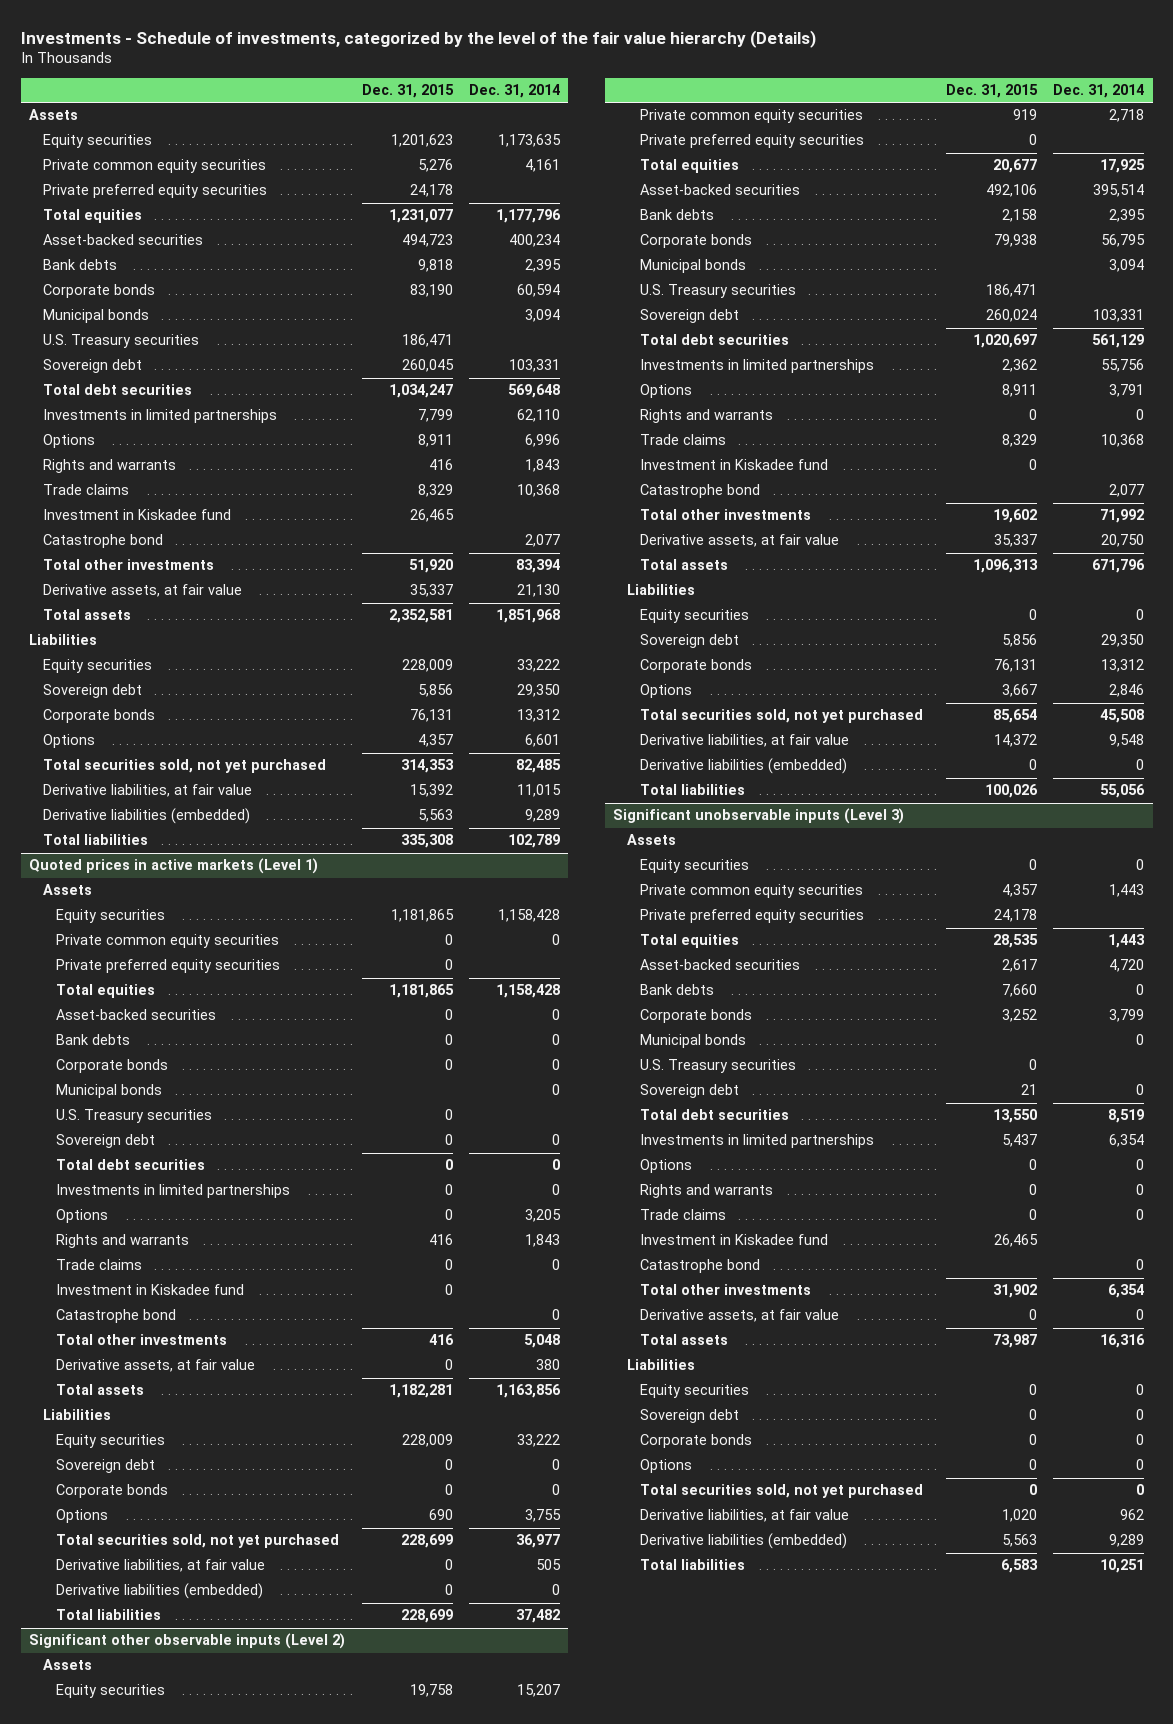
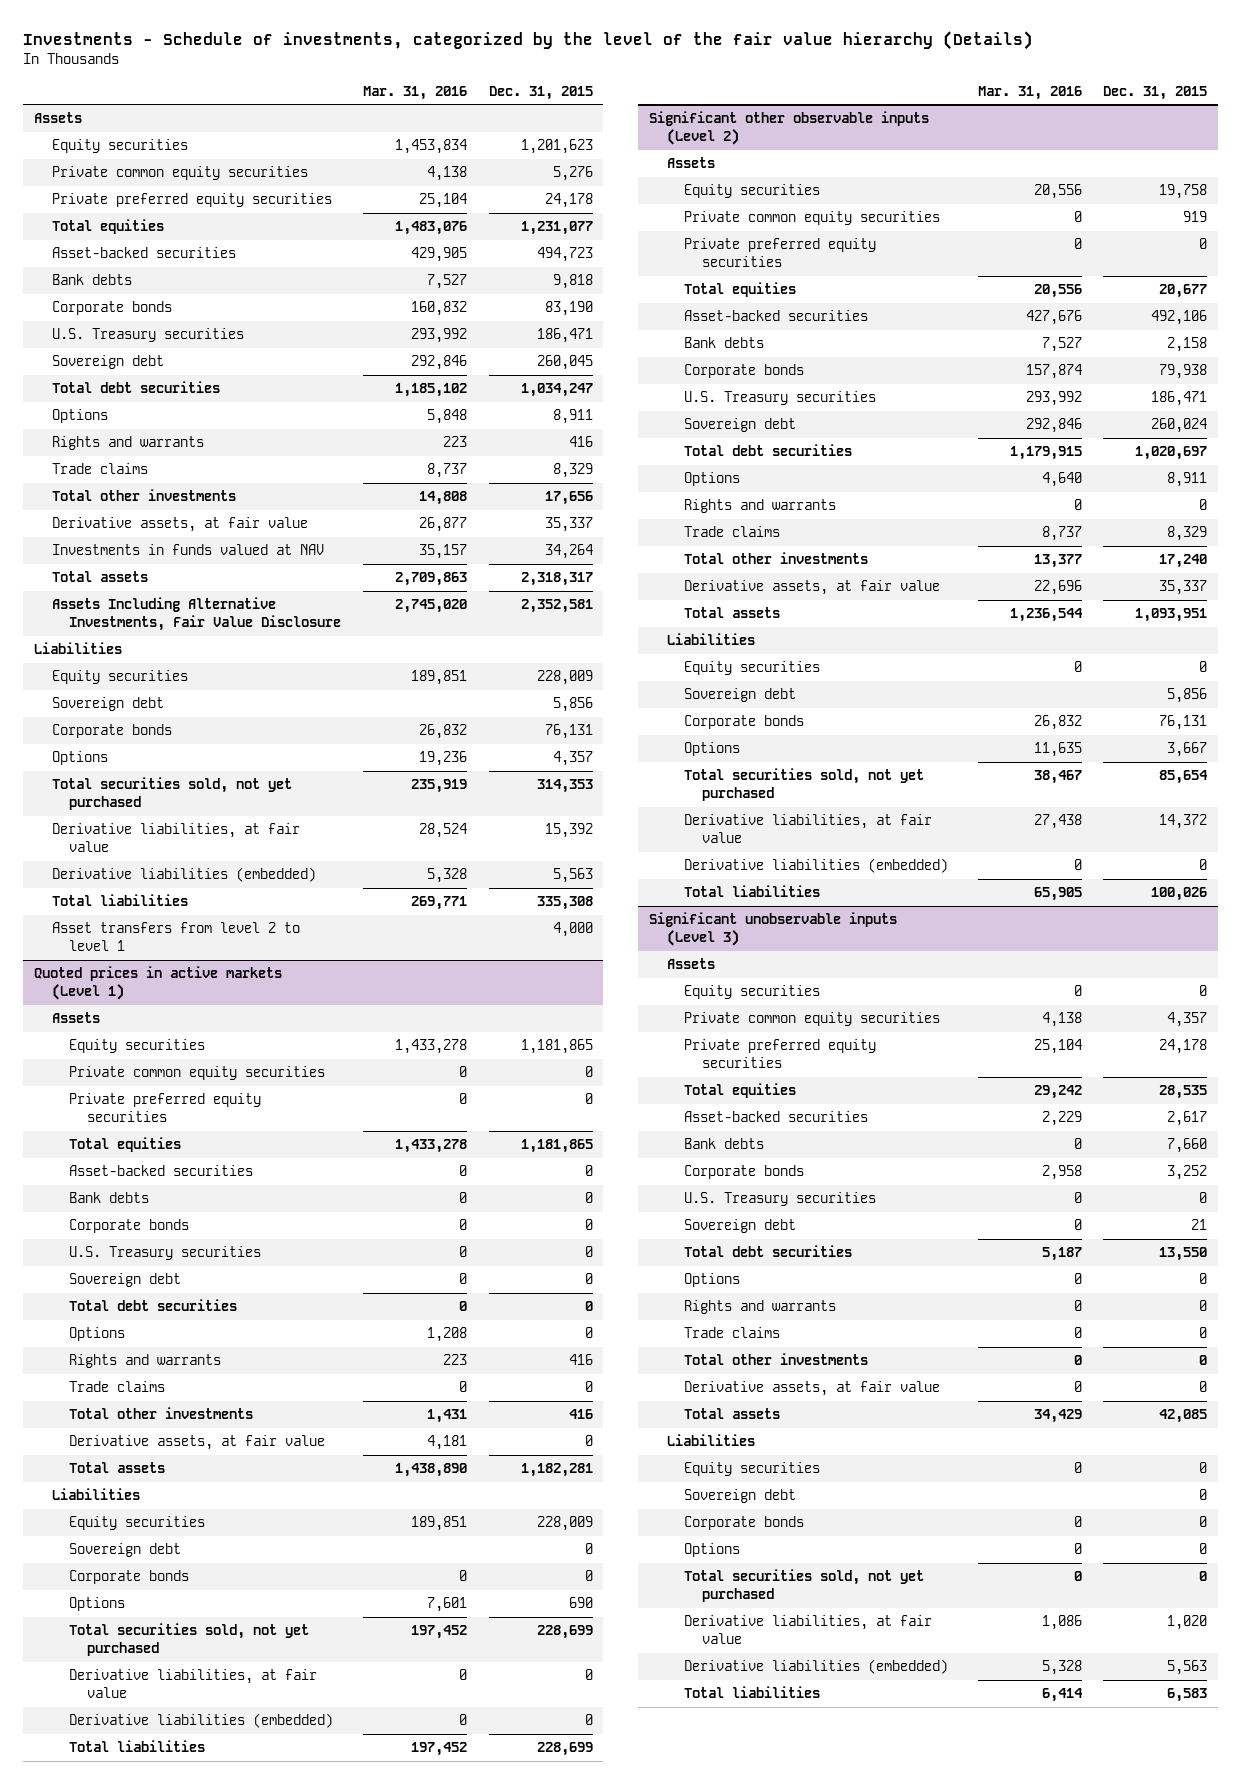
- | Dec. 31, 2015 | Dec. 31, 2014
+ | Mar. 31, 2016 | Dec. 31, 2015
- Municipal bonds | | 3,094
- Investments in limited partnerships | 7,799 | 62,110
- Investment in Kiskadee fund | 26,465 |
- Catastrophe bond | | 2,077
- Total other investments | 51,920 | 83,394
+ Total other investments | 14,808 | 17,656
- Total assets | 2,352,581 | 1,851,968
+ Investments in funds valued at NAV | 35,157 | 34,264
+ Total assets | 2,709,863 | 2,318,317
+ Assets Including Alternative Investments, Fair Value Disclosure | 2,745,020 | 2,352,581
+ Asset transfers from level 2 to level 1 | | 4,000
@ Quoted prices in active markets (Level 1)
- Municipal bonds | | 0
- Investments in limited partnerships | 0 | 0
- Investment in Kiskadee fund | 0 |
- Catastrophe bond | | 0
@ Significant other observable inputs (Level 2)
- Municipal bonds | | 3,094
- Investments in limited partnerships | 2,362 | 55,756
- Investment in Kiskadee fund | 0 |
- Catastrophe bond | | 2,077
- Total other investments | 19,602 | 71,992
+ Total other investments | 13,377 | 17,240
- Total assets | 1,096,313 | 671,796
+ Total assets | 1,236,544 | 1,093,951
@ Significant unobservable inputs (Level 3)
- Municipal bonds | | 0
- Investments in limited partnerships | 5,437 | 6,354
- Investment in Kiskadee fund | 26,465 |
- Catastrophe bond | | 0
- Total other investments | 31,902 | 6,354
+ Total other investments | 0 | 0
- Total assets | 73,987 | 16,316
+ Total assets | 34,429 | 42,085

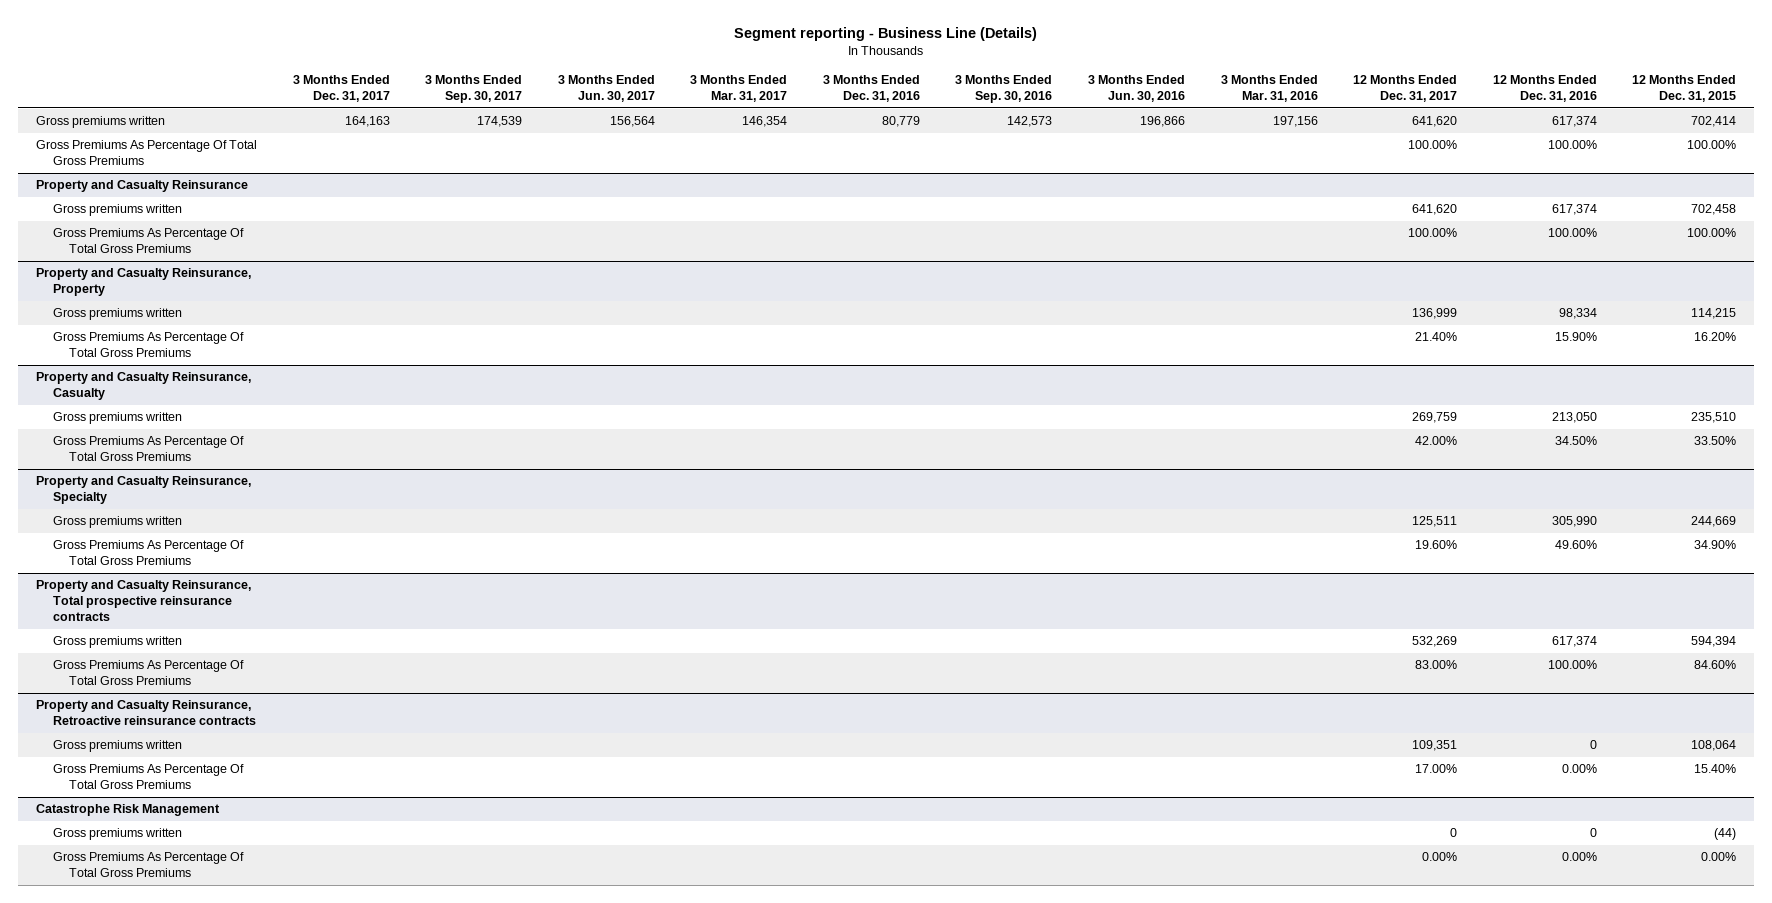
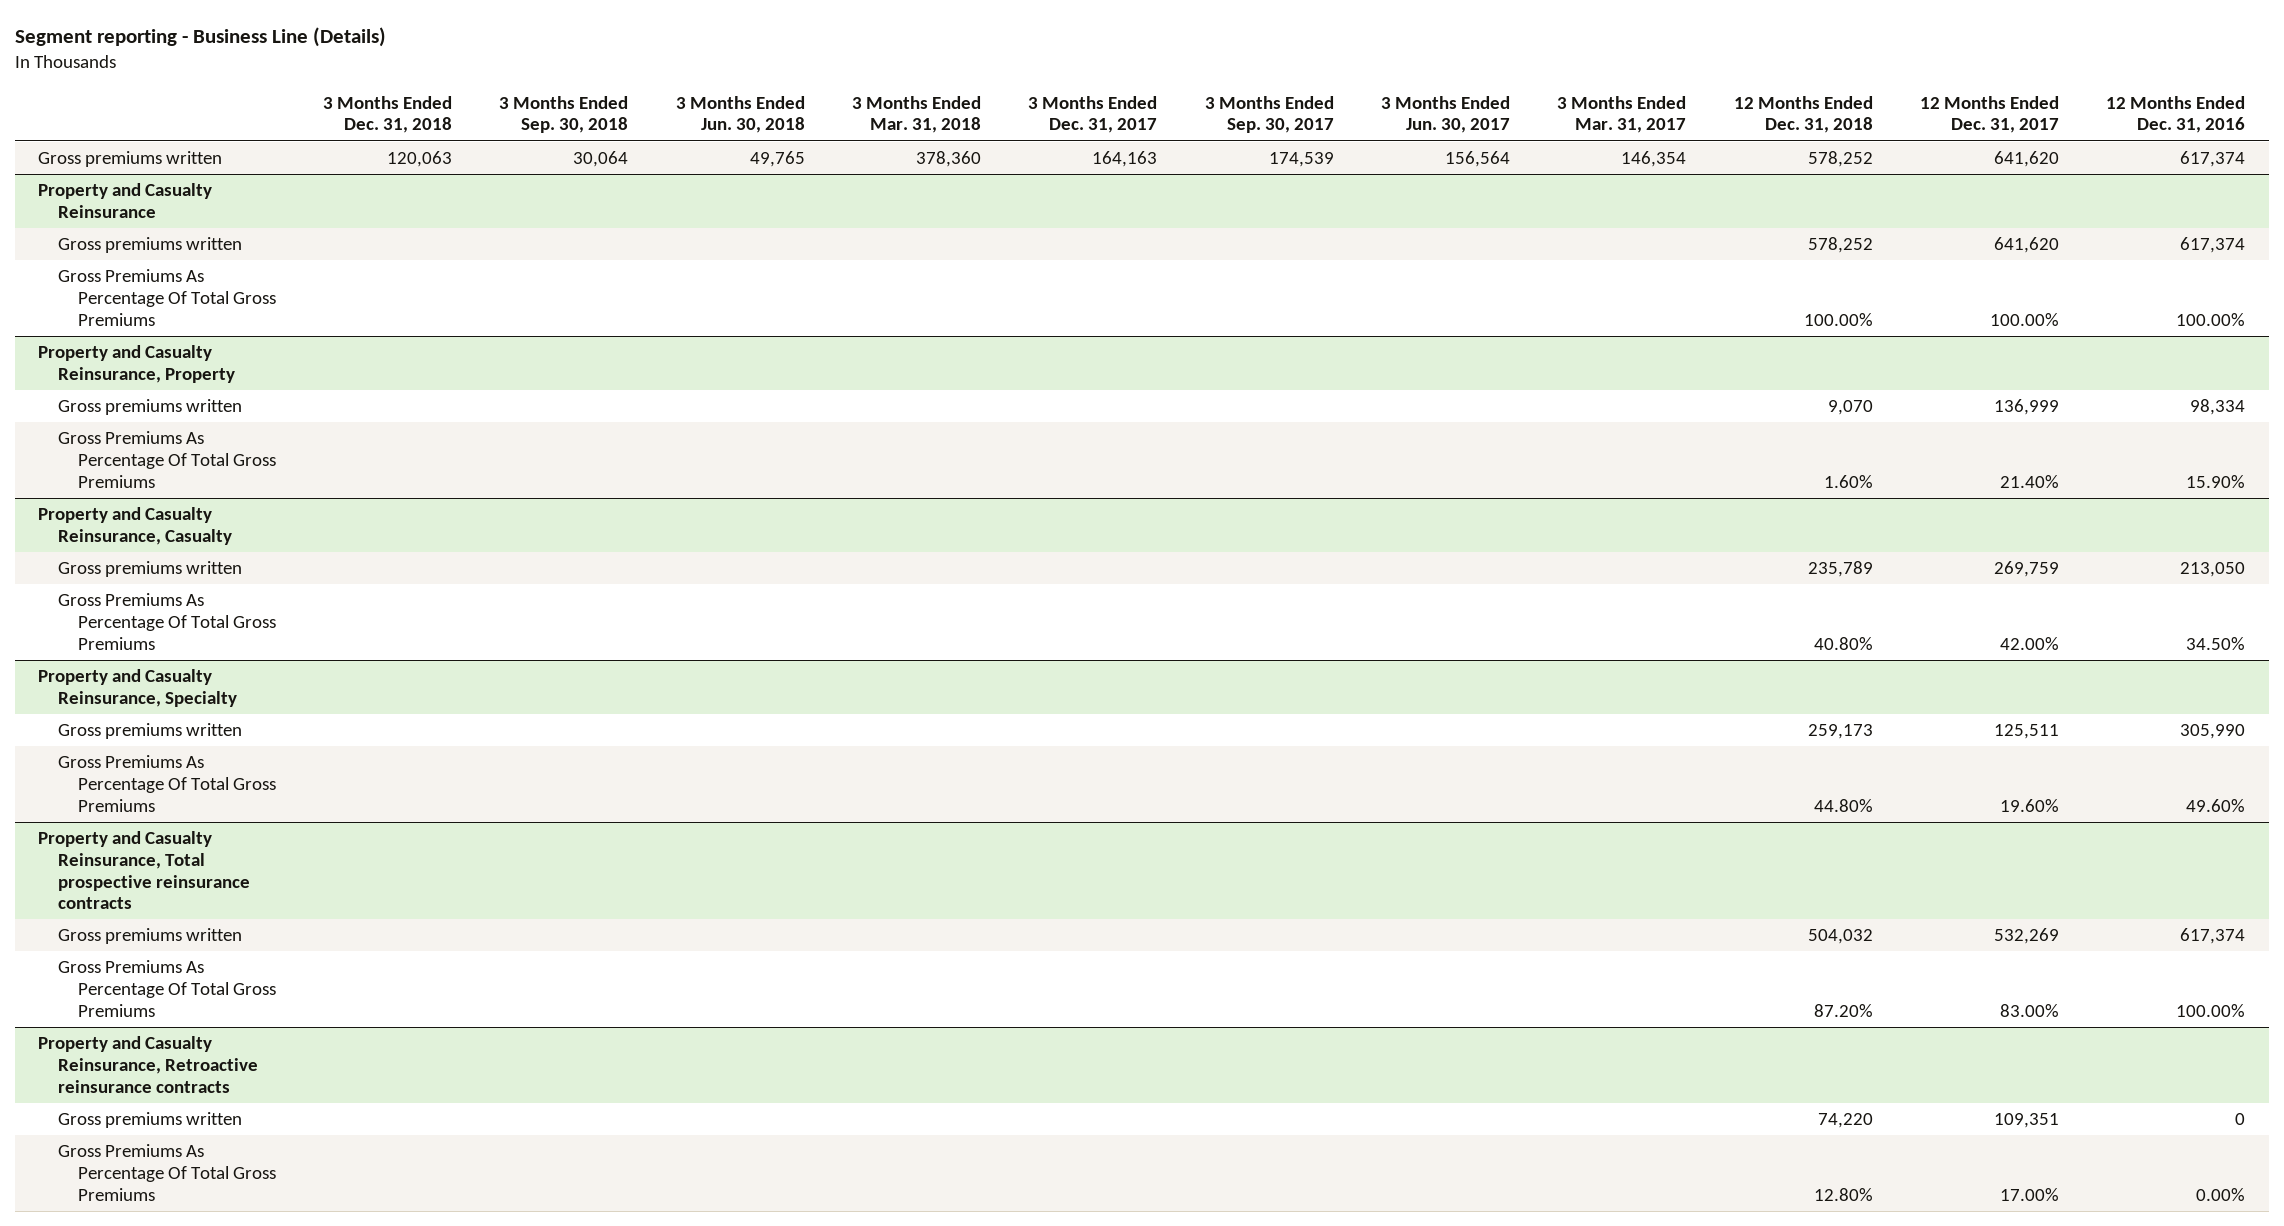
- | 3 Months Ended Dec. 31, 2017 | 3 Months Ended Sep. 30, 2017 | 3 Months Ended Jun. 30, 2017 | 3 Months Ended Mar. 31, 2017 | 3 Months Ended Dec. 31, 2016 | 3 Months Ended Sep. 30, 2016 | 3 Months Ended Jun. 30, 2016 | 3 Months Ended Mar. 31, 2016 | 12 Months Ended Dec. 31, 2017 | 12 Months Ended Dec. 31, 2016 | 12 Months Ended Dec. 31, 2015
+ | 3 Months Ended Dec. 31, 2018 | 3 Months Ended Sep. 30, 2018 | 3 Months Ended Jun. 30, 2018 | 3 Months Ended Mar. 31, 2018 | 3 Months Ended Dec. 31, 2017 | 3 Months Ended Sep. 30, 2017 | 3 Months Ended Jun. 30, 2017 | 3 Months Ended Mar. 31, 2017 | 12 Months Ended Dec. 31, 2018 | 12 Months Ended Dec. 31, 2017 | 12 Months Ended Dec. 31, 2016
- Gross Premiums As Percentage Of Total Gross Premiums | | | | | | | | | 100.00% | 100.00% | 100.00%
- Catastrophe Risk Management
- Gross premiums written | | | | | | | | | 0 | 0 | (44)
- Gross Premiums As Percentage Of Total Gross Premiums | | | | | | | | | 0.00% | 0.00% | 0.00%

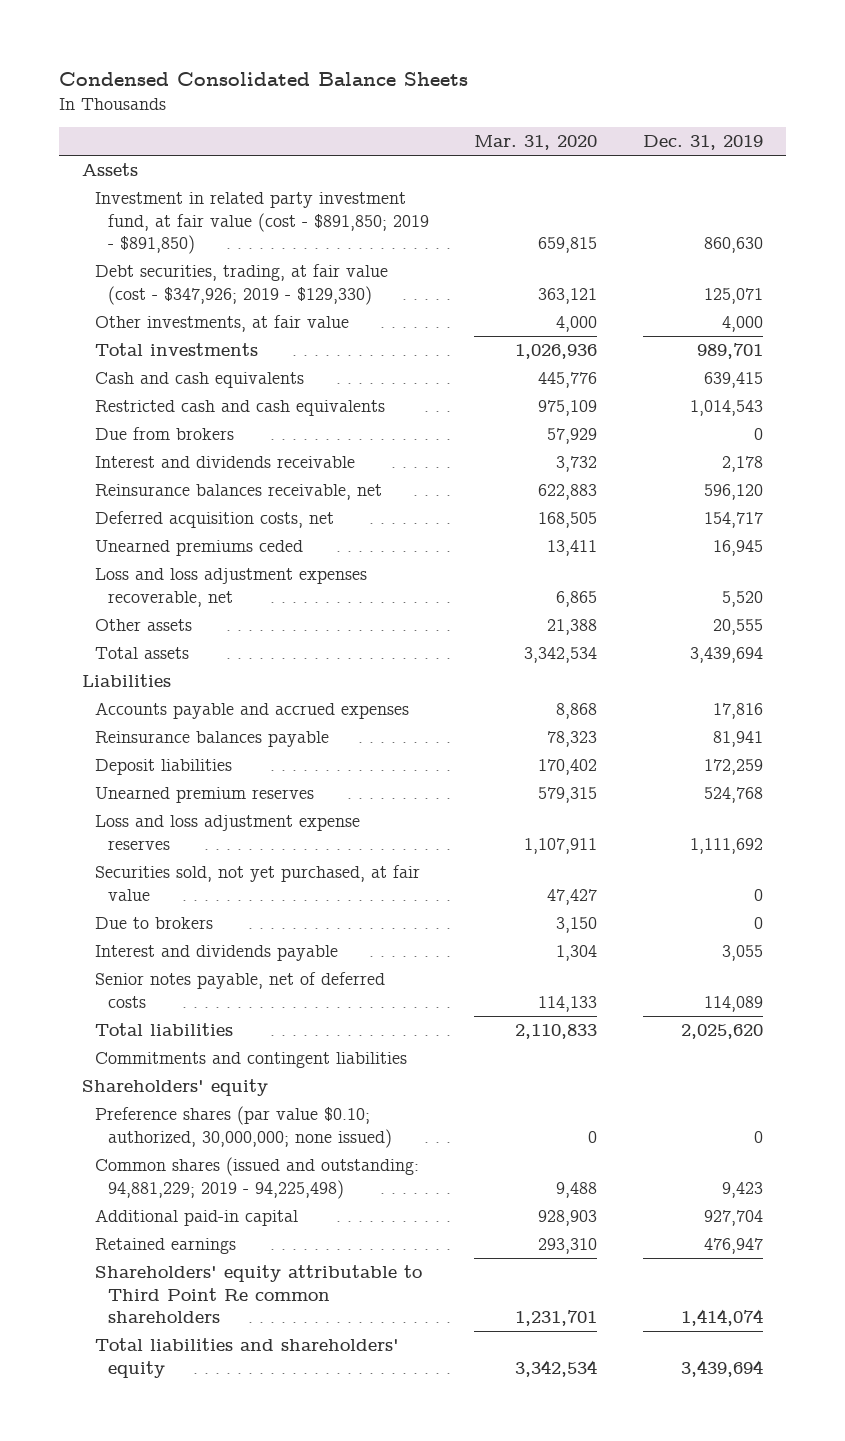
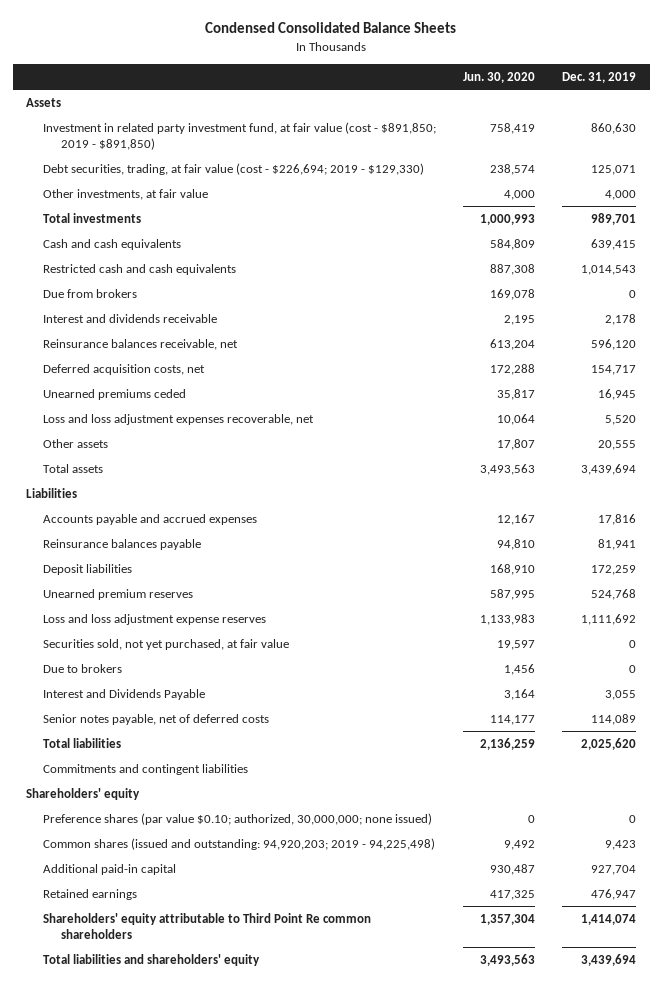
- | Mar. 31, 2020 | Dec. 31, 2019
+ | Jun. 30, 2020 | Dec. 31, 2019
- Debt securities, trading, at fair value (cost - $347,926; 2019 - $129,330) | 363,121 | 125,071
+ Debt securities, trading, at fair value (cost - $226,694; 2019 - $129,330) | 238,574 | 125,071
- Interest and dividends payable | 1,304 | 3,055
+ Interest and Dividends Payable | 3,164 | 3,055
- Common shares (issued and outstanding: 94,881,229; 2019 - 94,225,498) | 9,488 | 9,423
+ Common shares (issued and outstanding: 94,920,203; 2019 - 94,225,498) | 9,492 | 9,423

